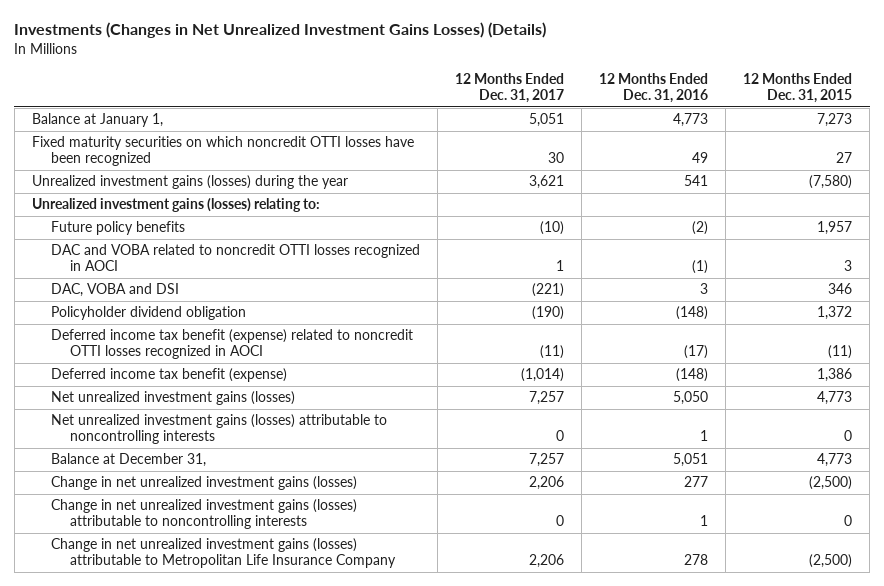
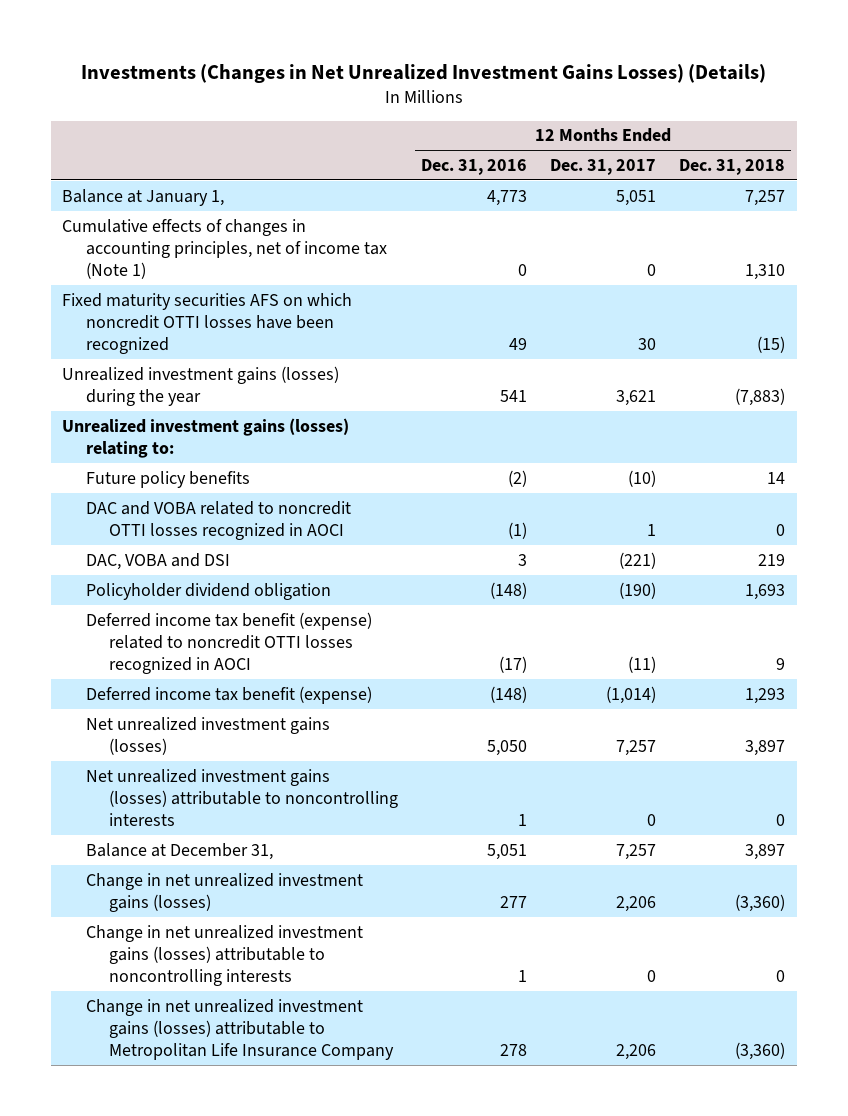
- | 12 Months Ended Dec. 31, 2017 | 12 Months Ended Dec. 31, 2016 | 12 Months Ended Dec. 31, 2015
+ | 12 Months Ended Dec. 31, 2016 | 12 Months Ended Dec. 31, 2017 | 12 Months Ended Dec. 31, 2018
- Fixed maturity securities on which noncredit OTTI losses have been recognized | 30 | 49 | 27
+ Cumulative effects of changes in accounting principles, net of income tax (Note 1) | 0 | 0 | 1,310
+ Fixed maturity securities AFS on which noncredit OTTI losses have been recognized | 49 | 30 | (15)

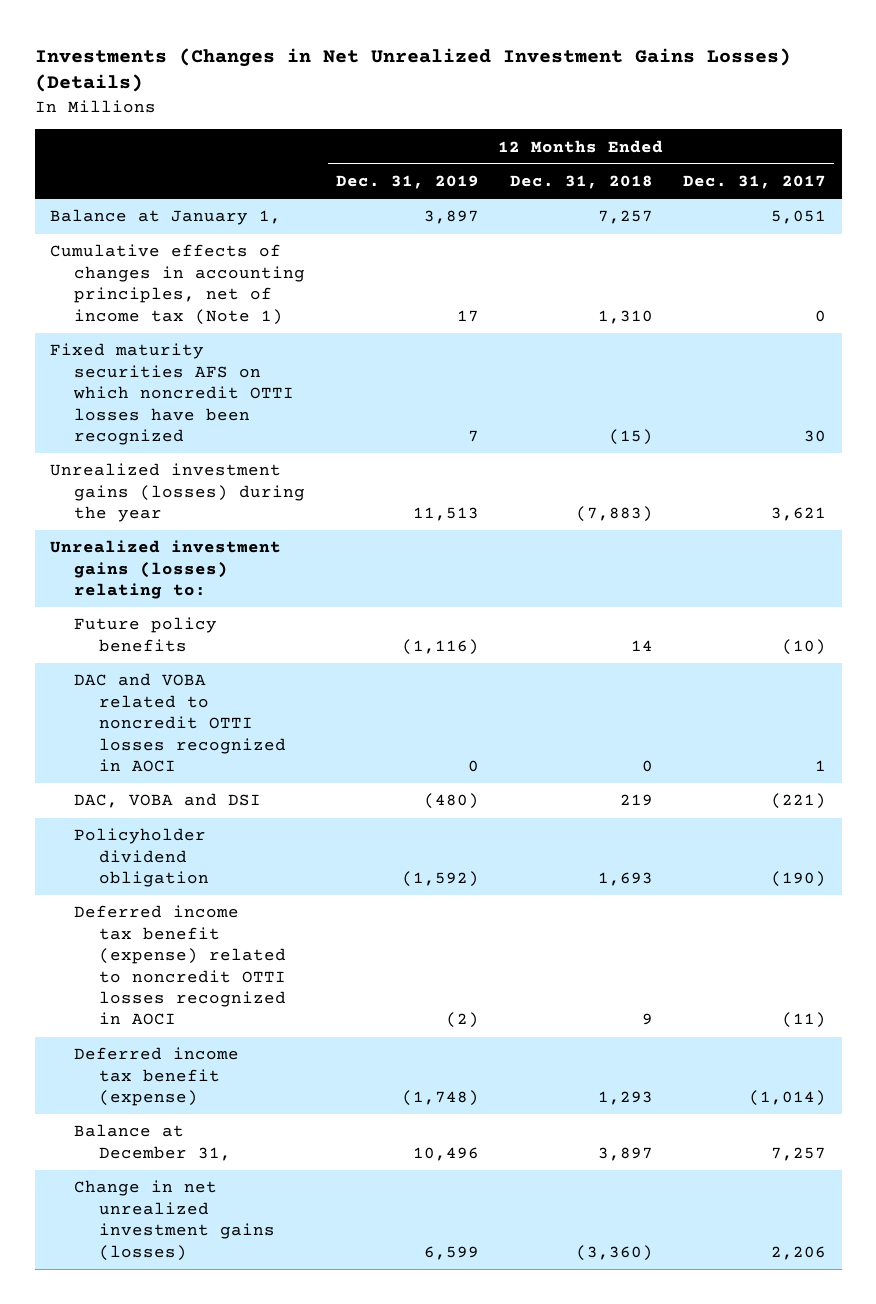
- | 12 Months Ended Dec. 31, 2016 | 12 Months Ended Dec. 31, 2017 | 12 Months Ended Dec. 31, 2018
+ | 12 Months Ended Dec. 31, 2019 | 12 Months Ended Dec. 31, 2018 | 12 Months Ended Dec. 31, 2017
- Net unrealized investment gains (losses) | 5,050 | 7,257 | 3,897
- Net unrealized investment gains (losses) attributable to noncontrolling interests | 1 | 0 | 0
- Change in net unrealized investment gains (losses) attributable to noncontrolling interests | 1 | 0 | 0
- Change in net unrealized investment gains (losses) attributable to Metropolitan Life Insurance Company | 278 | 2,206 | (3,360)

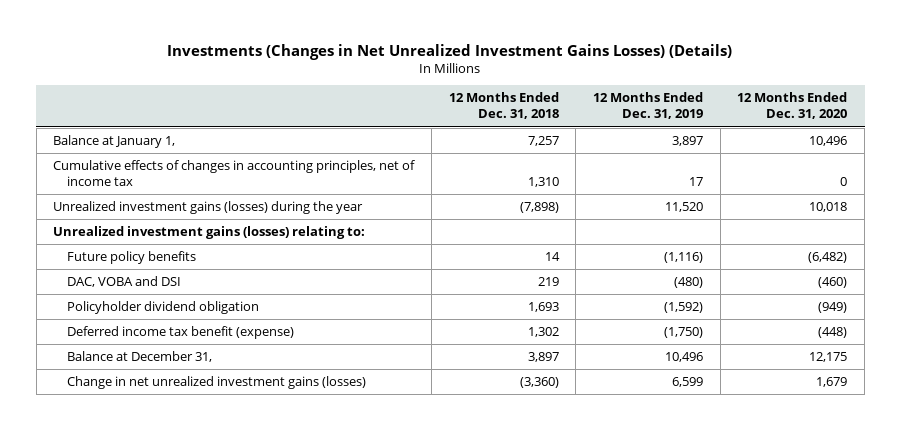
- | 12 Months Ended Dec. 31, 2019 | 12 Months Ended Dec. 31, 2018 | 12 Months Ended Dec. 31, 2017
+ | 12 Months Ended Dec. 31, 2018 | 12 Months Ended Dec. 31, 2019 | 12 Months Ended Dec. 31, 2020
- Cumulative effects of changes in accounting principles, net of income tax (Note 1) | 17 | 1,310 | 0
- Fixed maturity securities AFS on which noncredit OTTI losses have been recognized | 7 | (15) | 30
- Unrealized investment gains (losses) during the year | 11,513 | (7,883) | 3,621
+ Cumulative effects of changes in accounting principles, net of income tax | 1,310 | 17 | 0
+ Unrealized investment gains (losses) during the year | (7,898) | 11,520 | 10,018
- DAC and VOBA related to noncredit OTTI losses recognized in AOCI | 0 | 0 | 1
- Deferred income tax benefit (expense) related to noncredit OTTI losses recognized in AOCI | (2) | 9 | (11)
- Deferred income tax benefit (expense) | (1,748) | 1,293 | (1,014)
+ Deferred income tax benefit (expense) | 1,302 | (1,750) | (448)

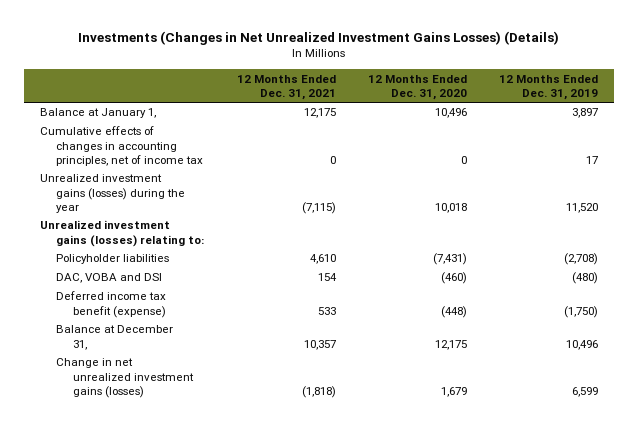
- | 12 Months Ended Dec. 31, 2018 | 12 Months Ended Dec. 31, 2019 | 12 Months Ended Dec. 31, 2020
+ | 12 Months Ended Dec. 31, 2021 | 12 Months Ended Dec. 31, 2020 | 12 Months Ended Dec. 31, 2019
- Future policy benefits | 14 | (1,116) | (6,482)
+ Policyholder liabilities | 4,610 | (7,431) | (2,708)
- Policyholder dividend obligation | 1,693 | (1,592) | (949)

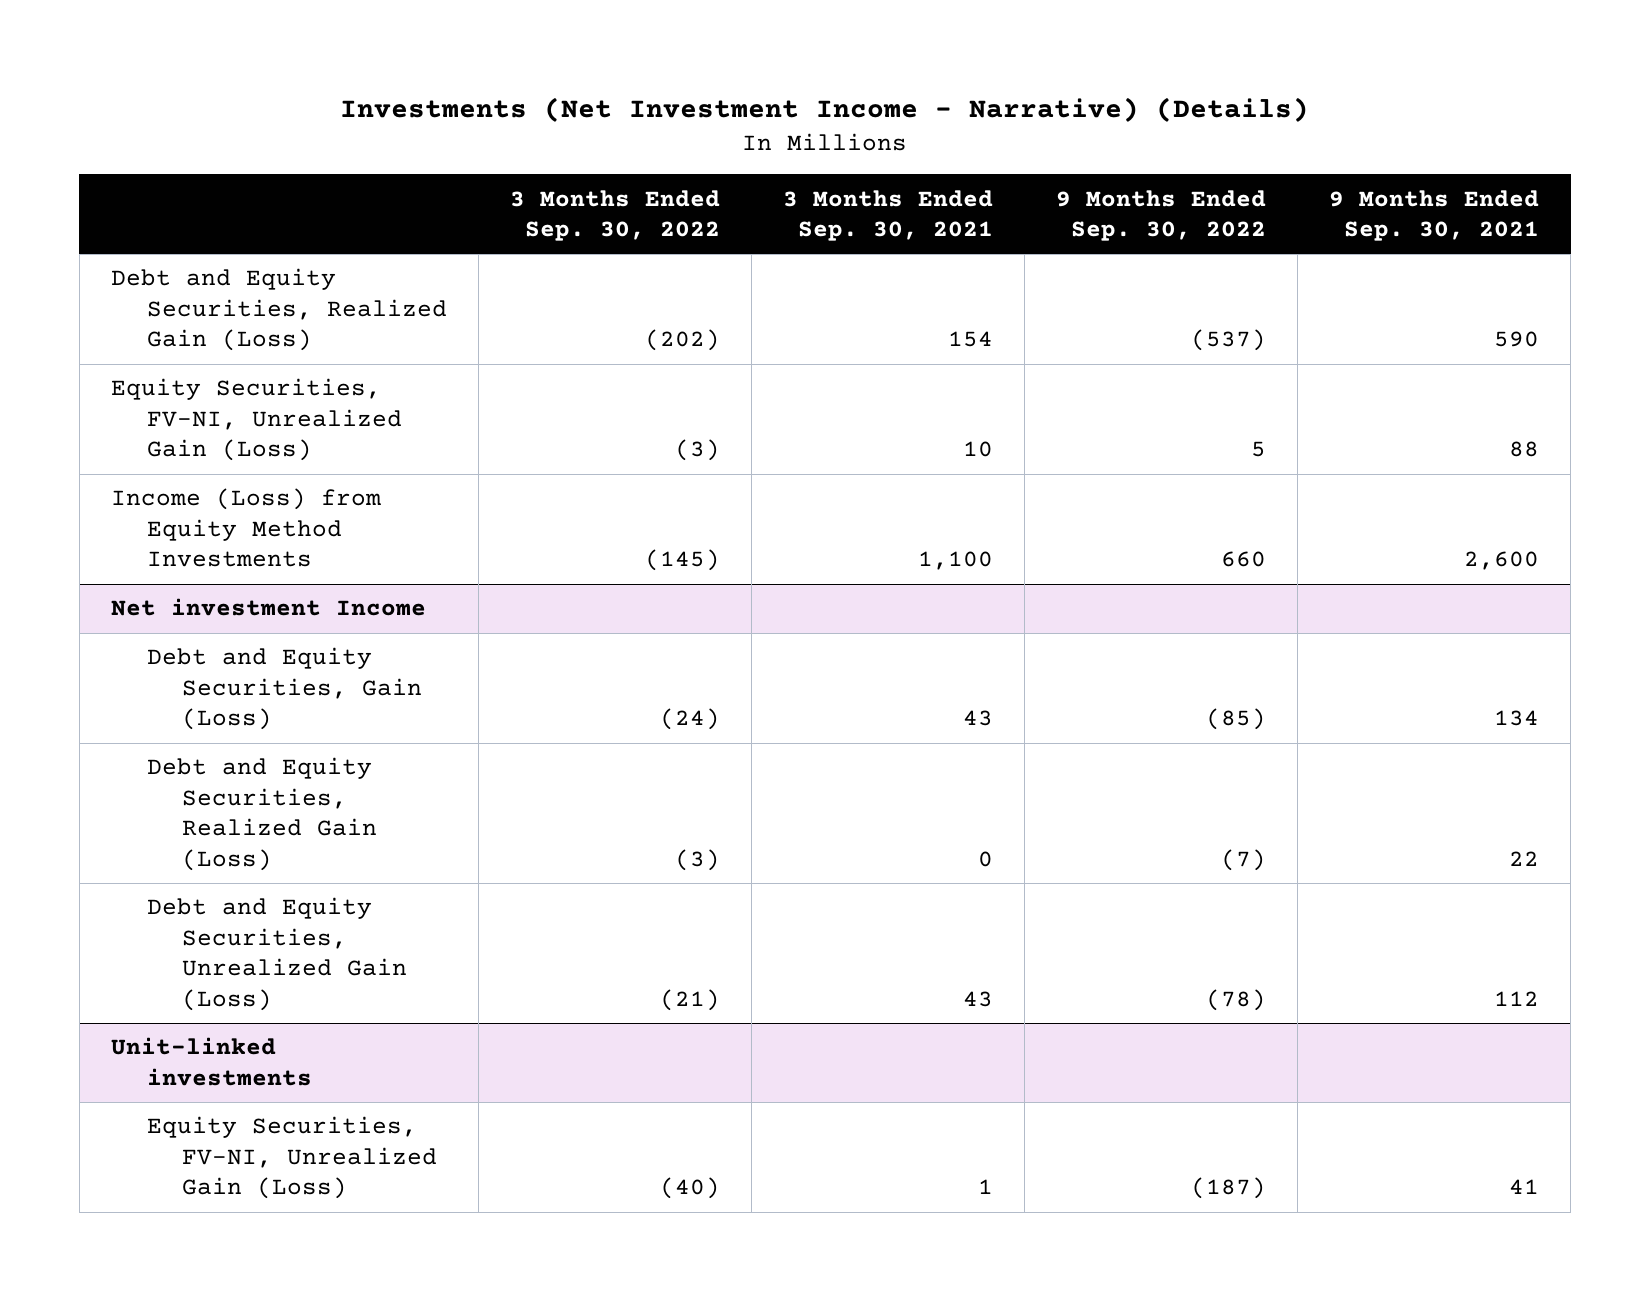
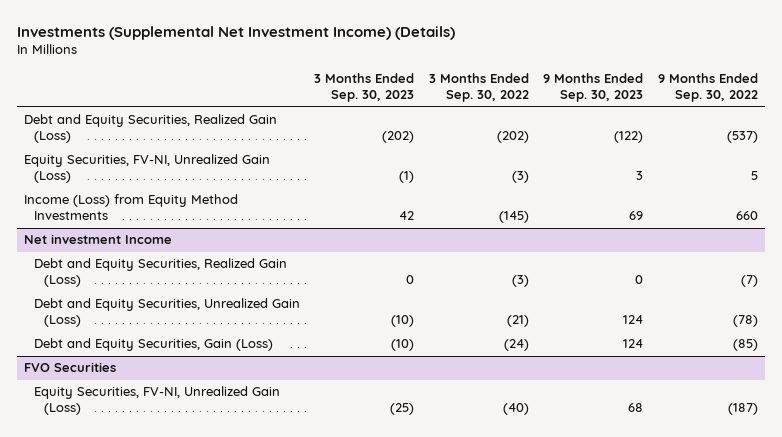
- Investments (Net Investment Income - Narrative) (Details)
+ Investments (Supplemental Net Investment Income) (Details)
- | 3 Months Ended Sep. 30, 2022 | 3 Months Ended Sep. 30, 2021 | 9 Months Ended Sep. 30, 2022 | 9 Months Ended Sep. 30, 2021
+ | 3 Months Ended Sep. 30, 2023 | 3 Months Ended Sep. 30, 2022 | 9 Months Ended Sep. 30, 2023 | 9 Months Ended Sep. 30, 2022
- Unit-linked investments
@ Net investment Income
moved down: Debt and Equity Securities, Gain (Loss) | (10) | (24) | 124 | (85)
+ FVO Securities

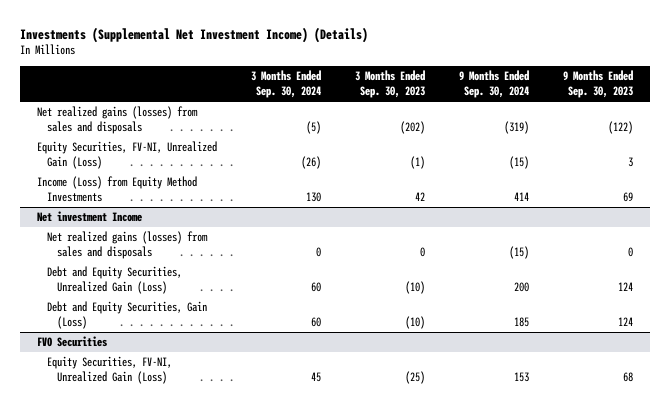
- | 3 Months Ended Sep. 30, 2023 | 3 Months Ended Sep. 30, 2022 | 9 Months Ended Sep. 30, 2023 | 9 Months Ended Sep. 30, 2022
+ | 3 Months Ended Sep. 30, 2024 | 3 Months Ended Sep. 30, 2023 | 9 Months Ended Sep. 30, 2024 | 9 Months Ended Sep. 30, 2023
- Debt and Equity Securities, Realized Gain (Loss) | (202) | (202) | (122) | (537)
+ Net realized gains (losses) from sales and disposals | (5) | (202) | (319) | (122)
@ Net investment Income
- Debt and Equity Securities, Realized Gain (Loss) | 0 | (3) | 0 | (7)
+ Net realized gains (losses) from sales and disposals | 0 | 0 | (15) | 0

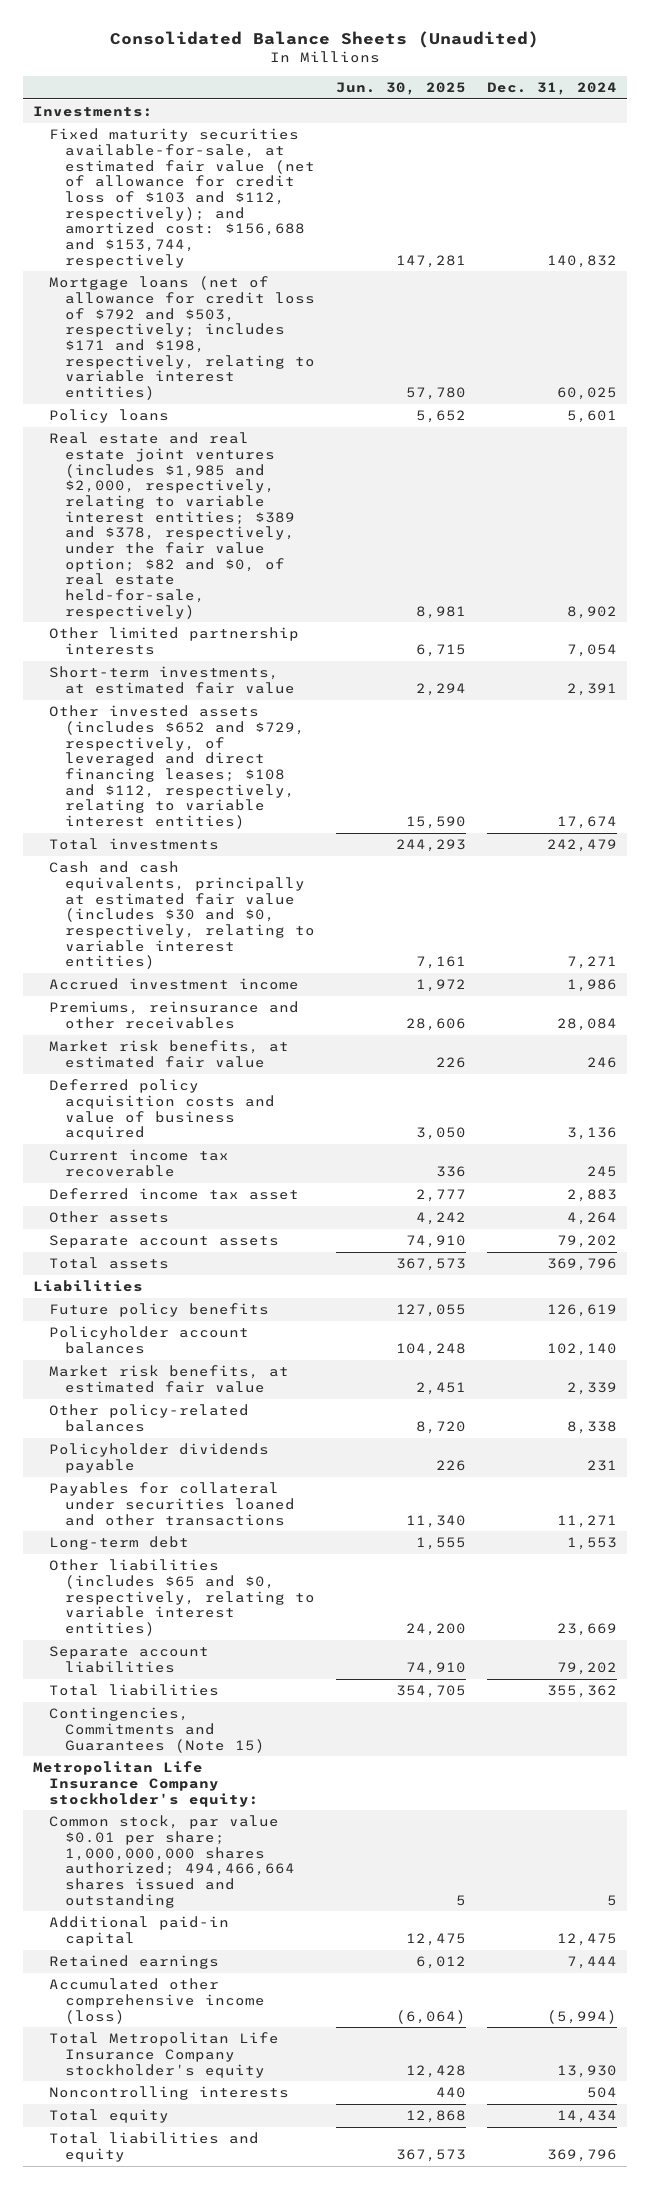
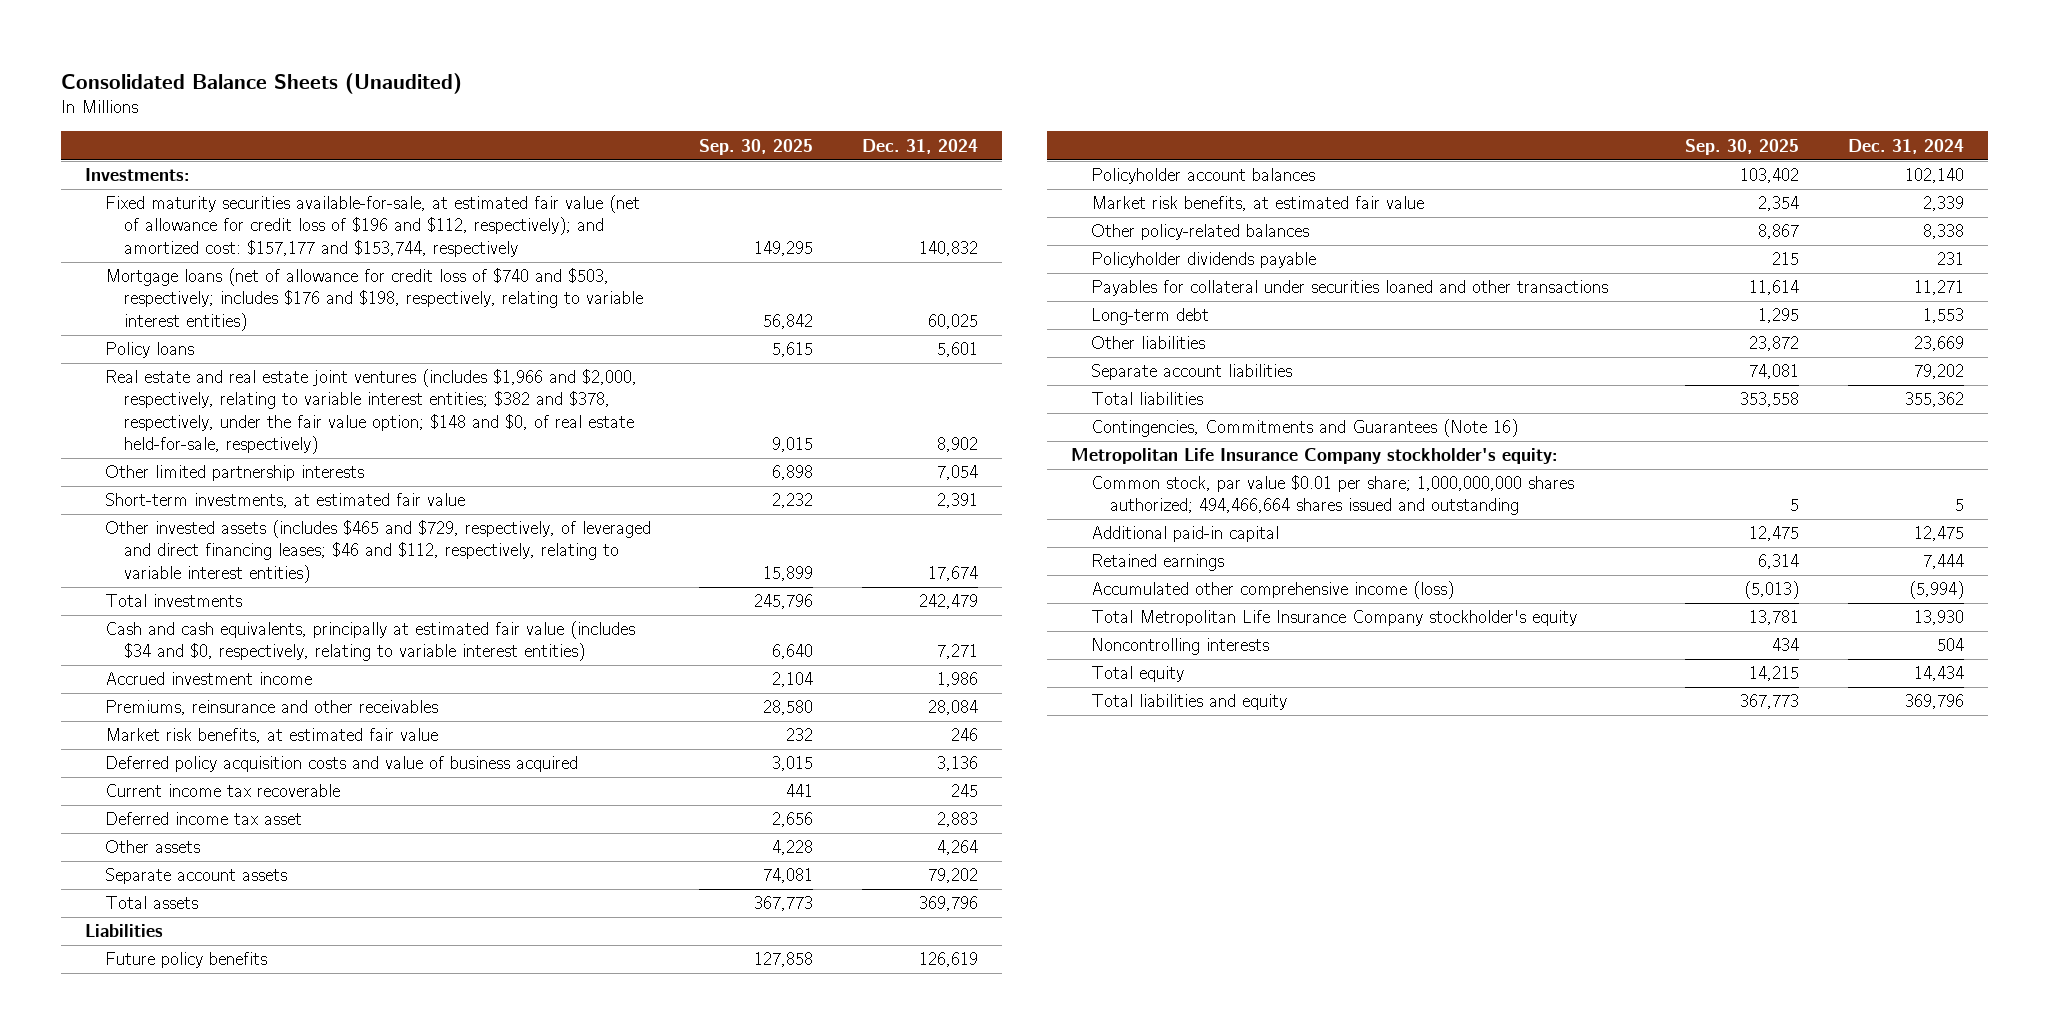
- | Jun. 30, 2025 | Dec. 31, 2024
+ | Sep. 30, 2025 | Dec. 31, 2024
- Fixed maturity securities available-for-sale, at estimated fair value (net of allowance for credit loss of $103 and $112, respectively); and amortized cost: $156,688 and $153,744, respectively | 147,281 | 140,832
- Mortgage loans (net of allowance for credit loss of $792 and $503, respectively; includes $171 and $198, respectively, relating to variable interest entities) | 57,780 | 60,025
+ Fixed maturity securities available-for-sale, at estimated fair value (net of allowance for credit loss of $196 and $112, respectively); and amortized cost: $157,177 and $153,744, respectively | 149,295 | 140,832
+ Mortgage loans (net of allowance for credit loss of $740 and $503, respectively; includes $176 and $198, respectively, relating to variable interest entities) | 56,842 | 60,025
- Real estate and real estate joint ventures (includes $1,985 and $2,000, respectively, relating to variable interest entities; $389 and $378, respectively, under the fair value option; $82 and $0, of real estate held-for-sale, respectively) | 8,981 | 8,902
+ Real estate and real estate joint ventures (includes $1,966 and $2,000, respectively, relating to variable interest entities; $382 and $378, respectively, under the fair value option; $148 and $0, of real estate held-for-sale, respectively) | 9,015 | 8,902
- Other invested assets (includes $652 and $729, respectively, of leveraged and direct financing leases; $108 and $112, respectively, relating to variable interest entities) | 15,590 | 17,674
+ Other invested assets (includes $465 and $729, respectively, of leveraged and direct financing leases; $46 and $112, respectively, relating to variable interest entities) | 15,899 | 17,674
- Cash and cash equivalents, principally at estimated fair value (includes $30 and $0, respectively, relating to variable interest entities) | 7,161 | 7,271
+ Cash and cash equivalents, principally at estimated fair value (includes $34 and $0, respectively, relating to variable interest entities) | 6,640 | 7,271
- Other liabilities (includes $65 and $0, respectively, relating to variable interest entities) | 24,200 | 23,669
+ Other liabilities | 23,872 | 23,669
- Contingencies, Commitments and Guarantees (Note 15)
+ Contingencies, Commitments and Guarantees (Note 16)

